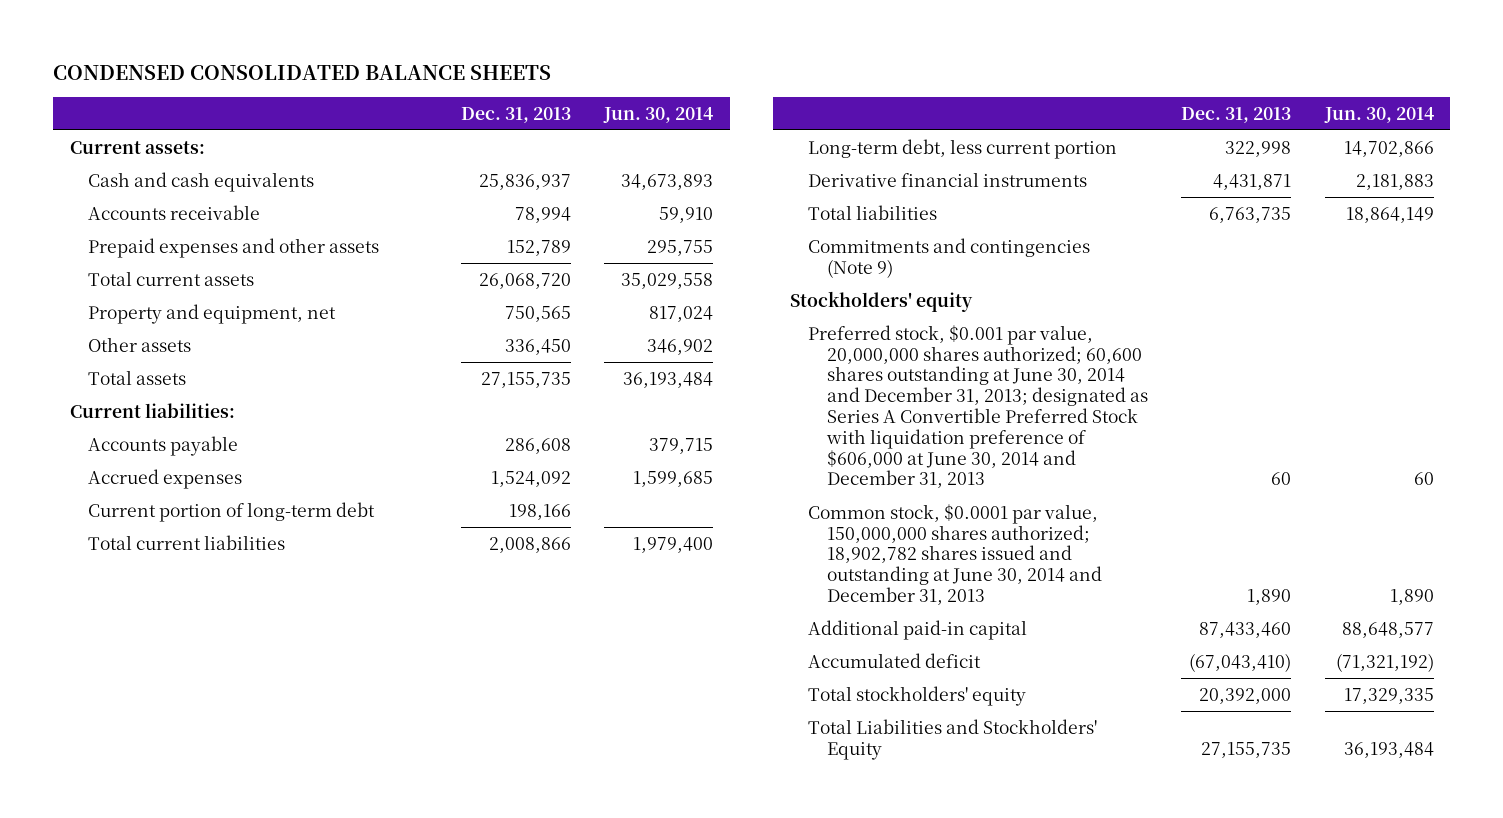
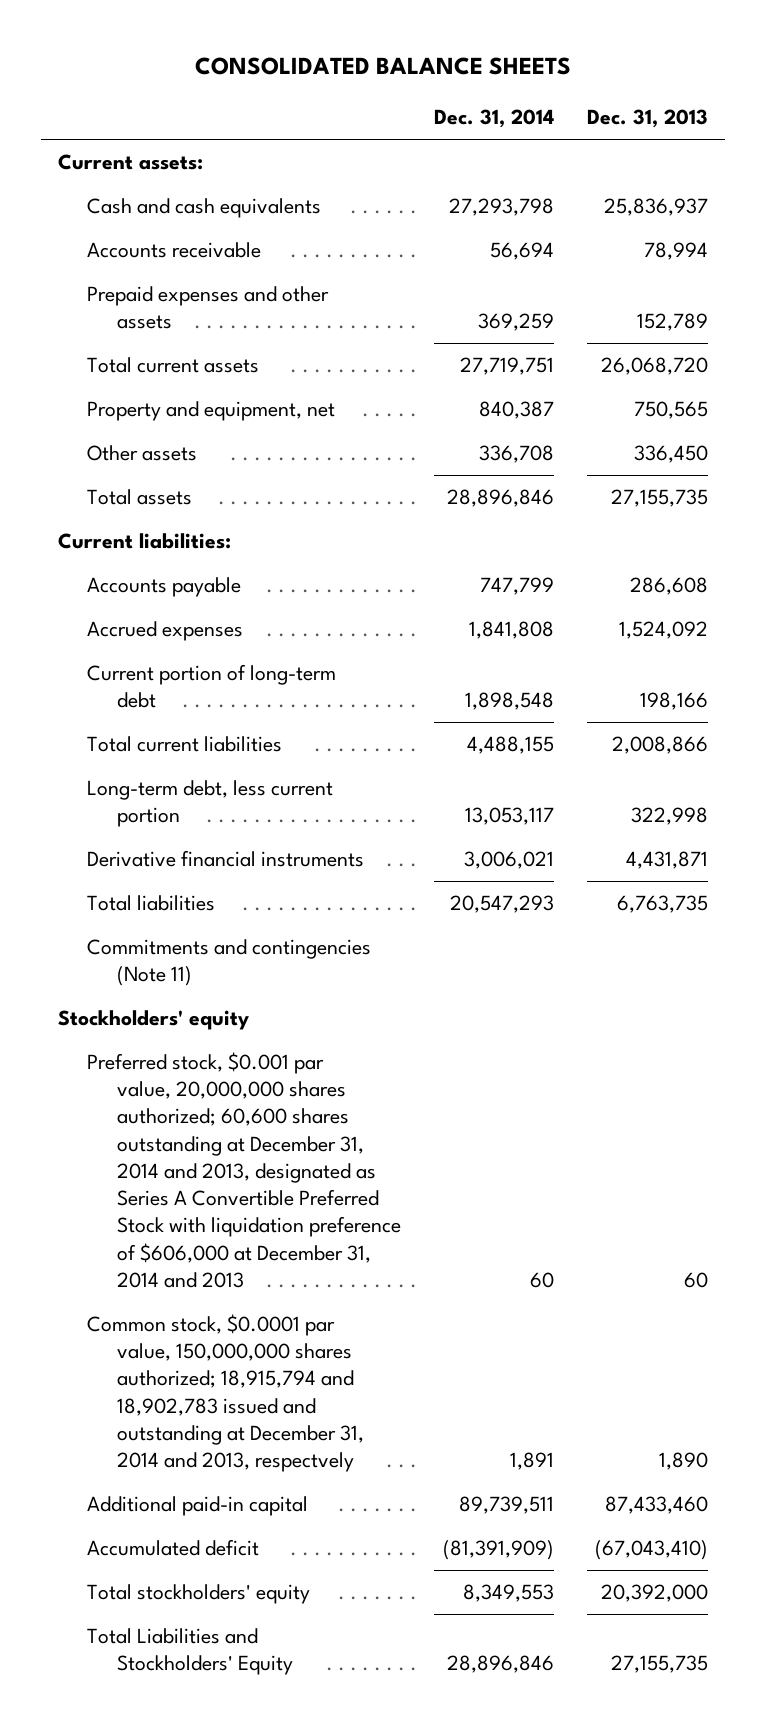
- CONDENSED CONSOLIDATED BALANCE SHEETS
+ CONSOLIDATED BALANCE SHEETS
- | Dec. 31, 2013 | Jun. 30, 2014
+ | Dec. 31, 2014 | Dec. 31, 2013
- Commitments and contingencies (Note 9)
+ Commitments and contingencies (Note 11)
- Preferred stock, $0.001 par value, 20,000,000 shares authorized; 60,600 shares outstanding at June 30, 2014 and December 31, 2013; designated as Series A Convertible Preferred Stock with liquidation preference of $606,000 at June 30, 2014 and December 31, 2013 | 60 | 60
- Common stock, $0.0001 par value, 150,000,000 shares authorized; 18,902,782 shares issued and outstanding at June 30, 2014 and December 31, 2013 | 1,890 | 1,890
+ Preferred stock, $0.001 par value, 20,000,000 shares authorized; 60,600 shares outstanding at December 31, 2014 and 2013, designated as Series A Convertible Preferred Stock with liquidation preference of $606,000 at December 31, 2014 and 2013 | 60 | 60
+ Common stock, $0.0001 par value, 150,000,000 shares authorized; 18,915,794 and 18,902,783 issued and outstanding at December 31, 2014 and 2013, respectvely | 1,891 | 1,890

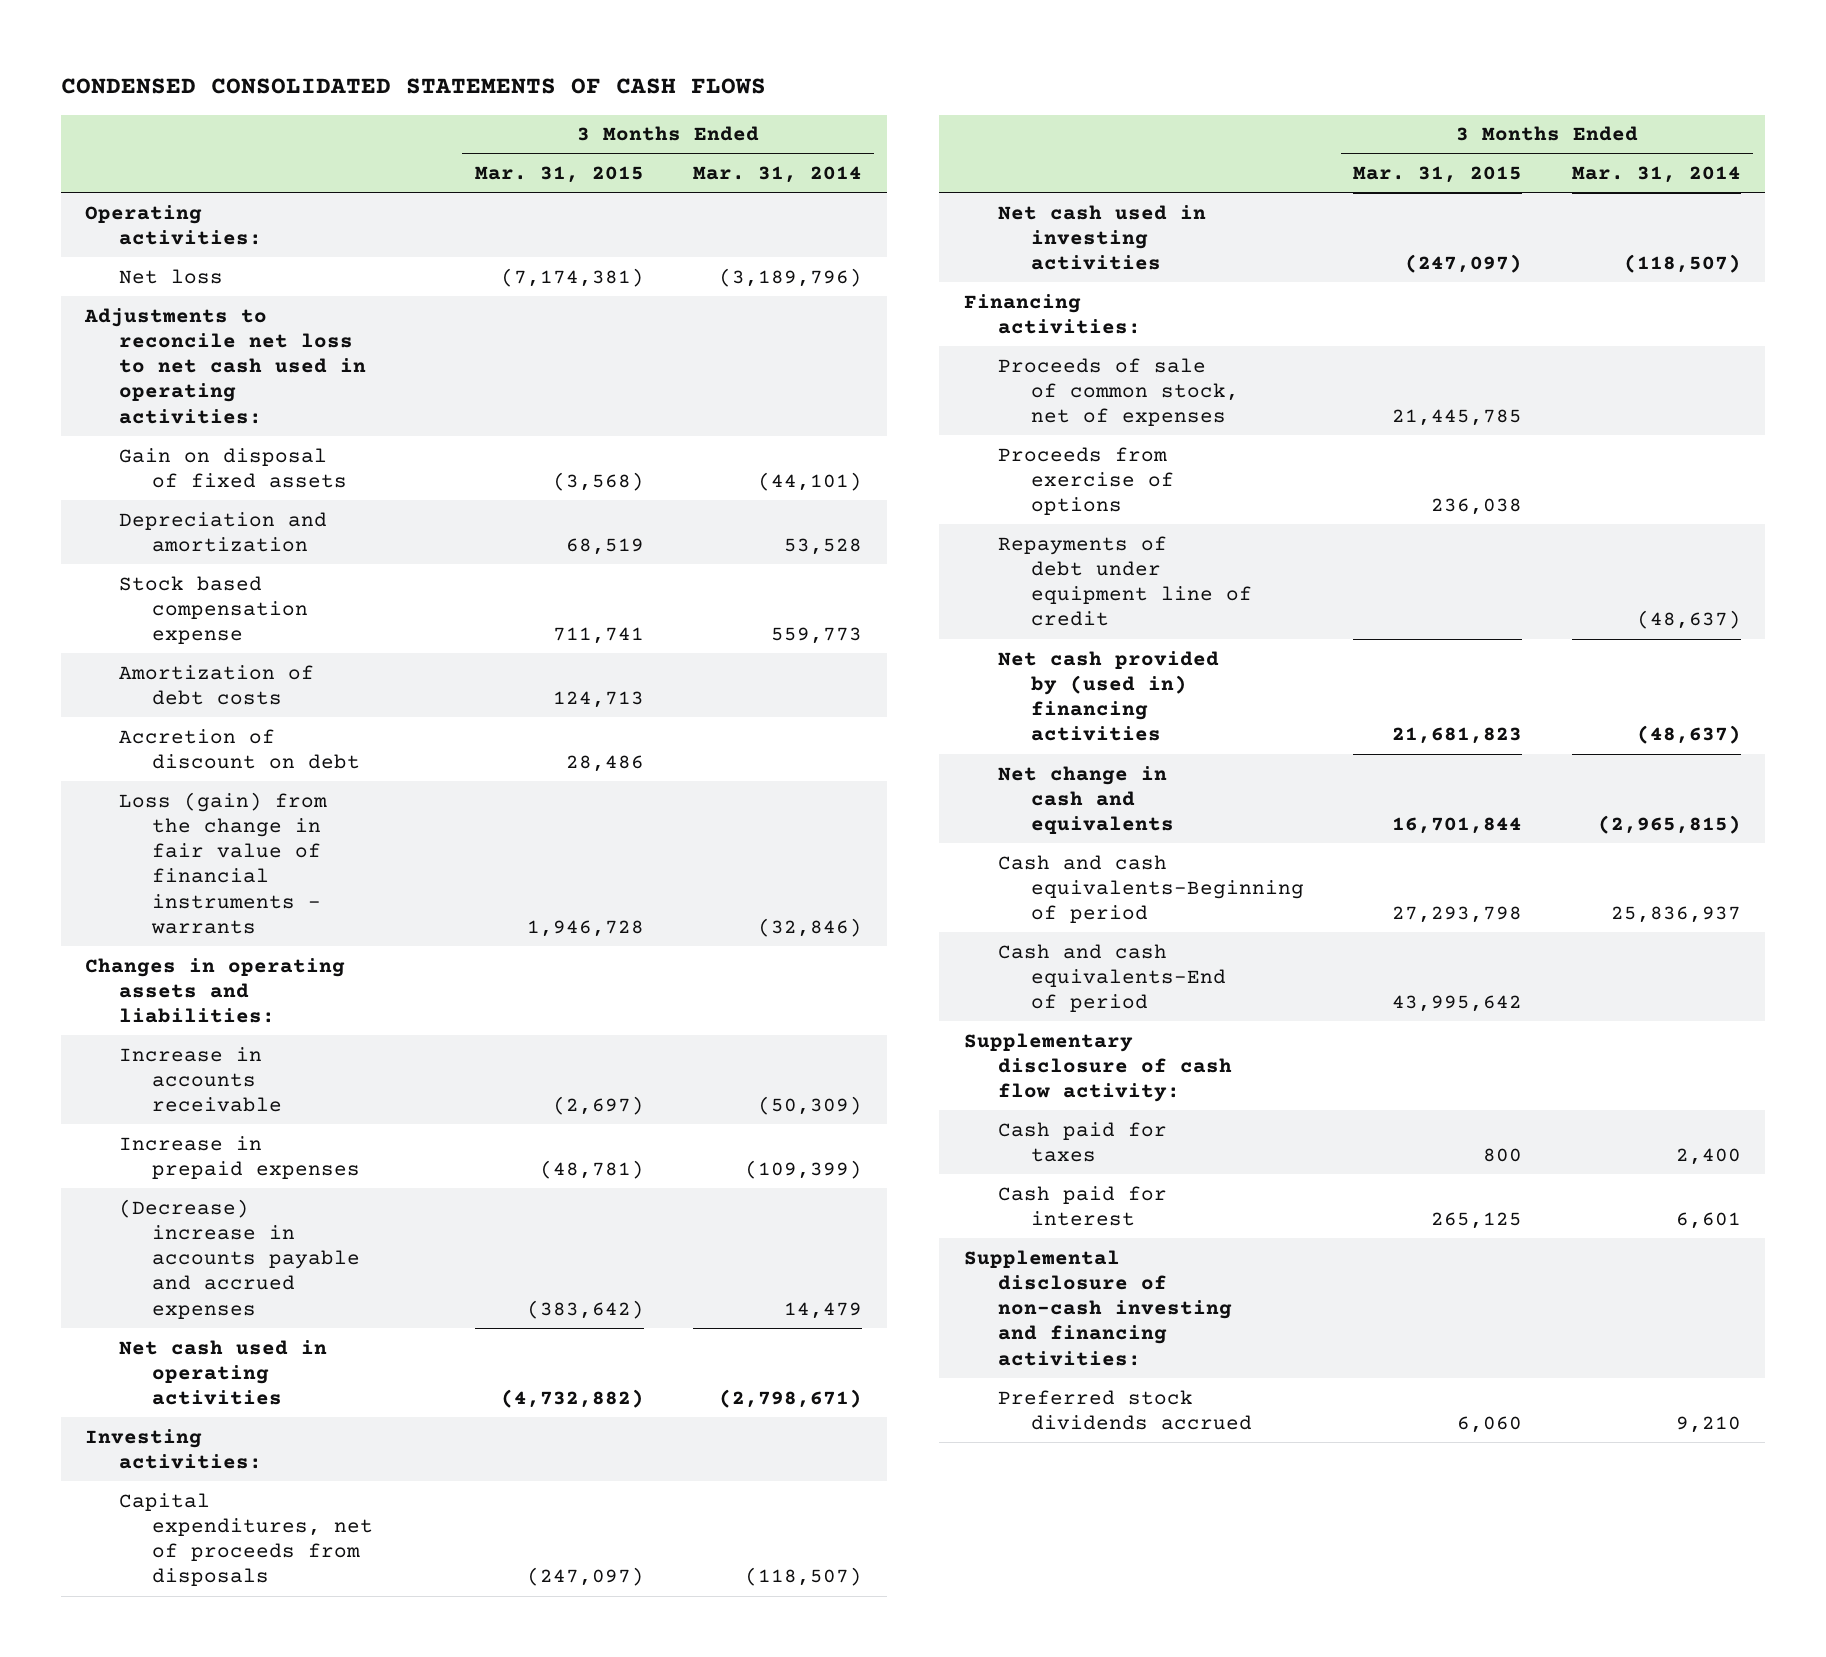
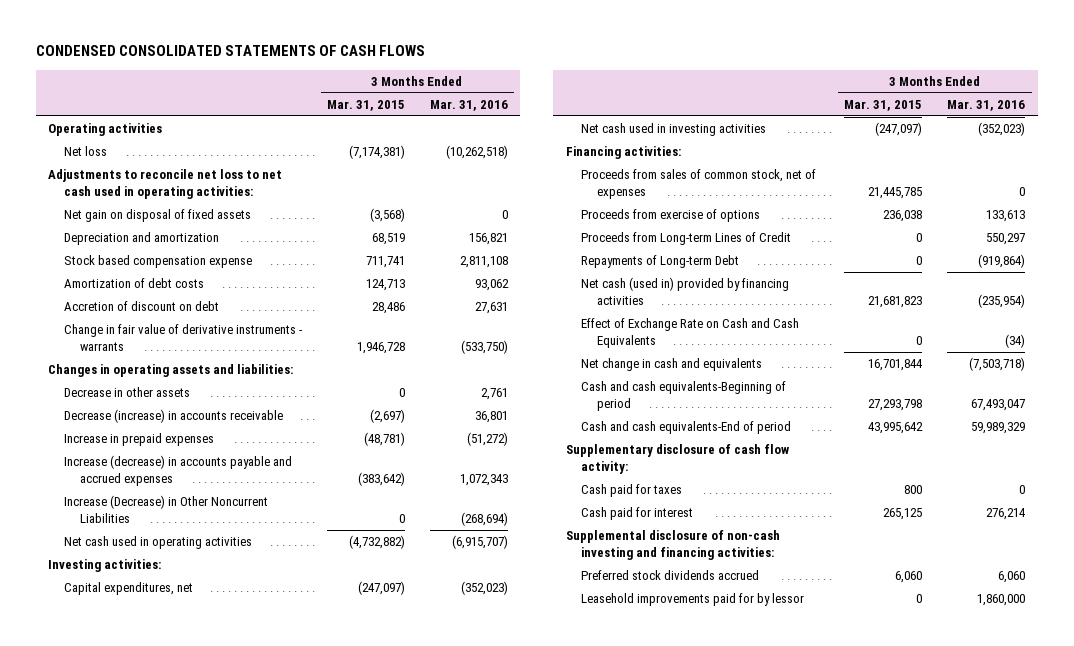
- | 3 Months Ended Mar. 31, 2015 | 3 Months Ended Mar. 31, 2014
+ | 3 Months Ended Mar. 31, 2015 | 3 Months Ended Mar. 31, 2016
- Operating activities:
+ Operating activities
- Gain on disposal of fixed assets | (3,568) | (44,101)
+ Net gain on disposal of fixed assets | (3,568) | 0
- Loss (gain) from the change in fair value of financial instruments - warrants | 1,946,728 | (32,846)
+ Change in fair value of derivative instruments - warrants | 1,946,728 | (533,750)
- Increase in accounts receivable | (2,697) | (50,309)
+ Decrease in other assets | 0 | 2,761
+ Decrease (increase) in accounts receivable | (2,697) | 36,801
- (Decrease) increase in accounts payable and accrued expenses | (383,642) | 14,479
+ Increase (decrease) in accounts payable and accrued expenses | (383,642) | 1,072,343
+ Increase (Decrease) in Other Noncurrent Liabilities | 0 | (268,694)
- Capital expenditures, net of proceeds from disposals | (247,097) | (118,507)
+ Capital expenditures, net | (247,097) | (352,023)
- Proceeds of sale of common stock, net of expenses | 21,445,785 |
+ Proceeds from sales of common stock, net of expenses | 21,445,785 | 0
- Repayments of debt under equipment line of credit | | (48,637)
- Net cash provided by (used in) financing activities | 21,681,823 | (48,637)
+ Proceeds from Long-term Lines of Credit | 0 | 550,297
+ Repayments of Long-term Debt | 0 | (919,864)
+ Net cash (used in) provided by financing activities | 21,681,823 | (235,954)
+ Effect of Exchange Rate on Cash and Cash Equivalents | 0 | (34)
+ Leasehold improvements paid for by lessor | 0 | 1,860,000

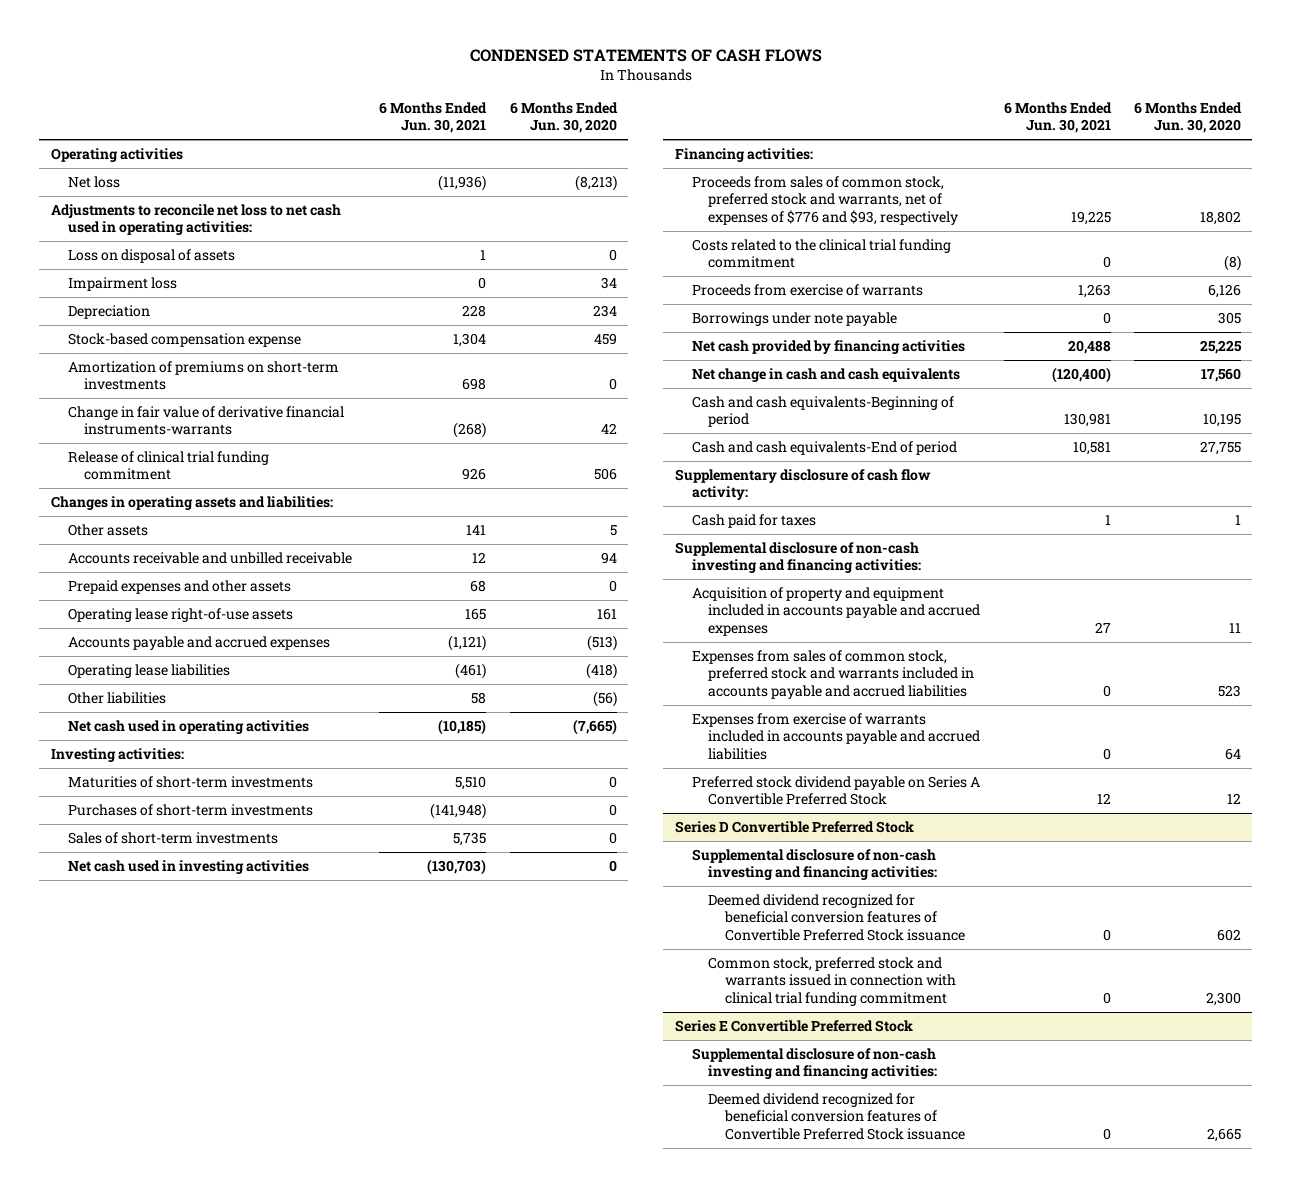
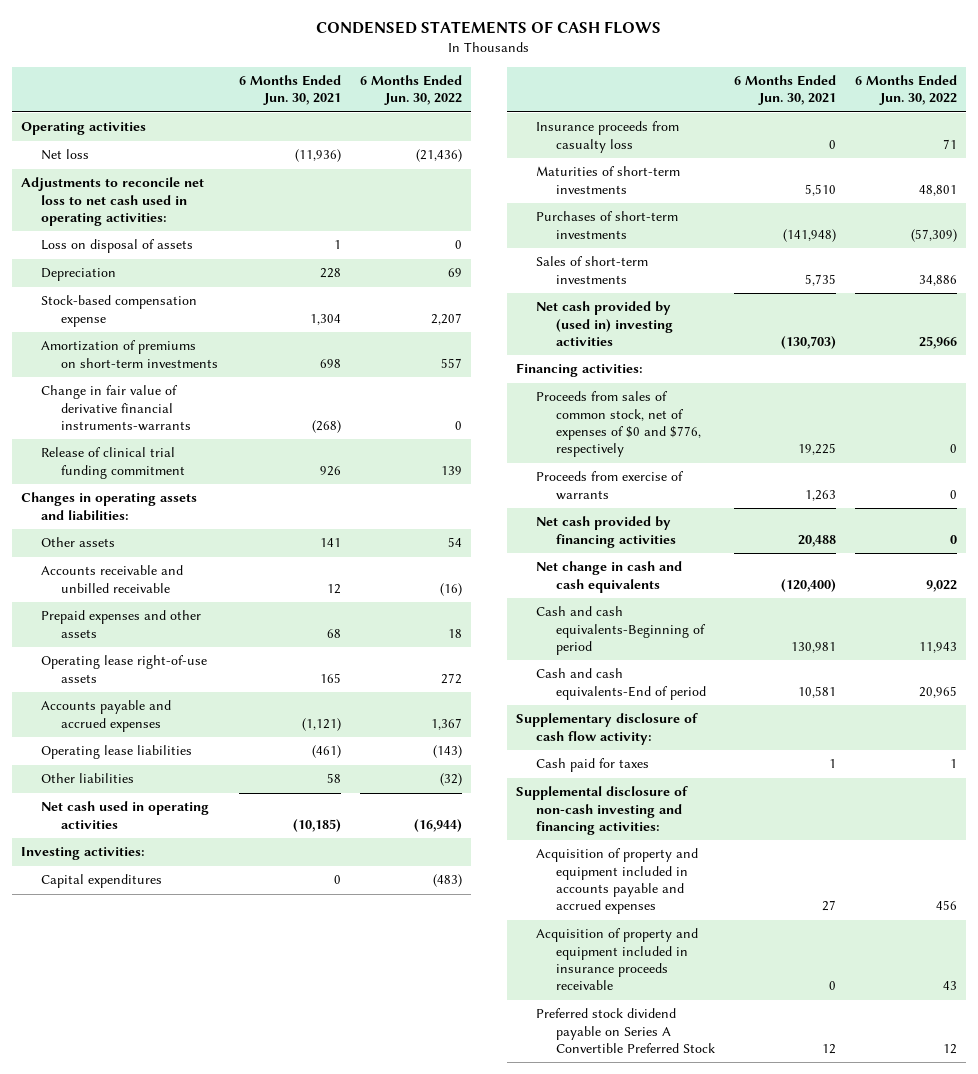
- | 6 Months Ended Jun. 30, 2021 | 6 Months Ended Jun. 30, 2020
+ | 6 Months Ended Jun. 30, 2021 | 6 Months Ended Jun. 30, 2022
- Impairment loss | 0 | 34
+ Capital expenditures | 0 | (483)
+ Insurance proceeds from casualty loss | 0 | 71
- Net cash used in investing activities | (130,703) | 0
+ Net cash provided by (used in) investing activities | (130,703) | 25,966
- Proceeds from sales of common stock, preferred stock and warrants, net of expenses of $776 and $93, respectively | 19,225 | 18,802
- Costs related to the clinical trial funding commitment | 0 | (8)
+ Proceeds from sales of common stock, net of expenses of $0 and $776, respectively | 19,225 | 0
- Borrowings under note payable | 0 | 305
- Expenses from sales of common stock, preferred stock and warrants included in accounts payable and accrued liabilities | 0 | 523
- Expenses from exercise of warrants included in accounts payable and accrued liabilities | 0 | 64
+ Acquisition of property and equipment included in insurance proceeds receivable | 0 | 43
- Series D Convertible Preferred Stock
- Supplemental disclosure of non-cash investing and financing activities:
- Deemed dividend recognized for beneficial conversion features of Convertible Preferred Stock issuance | 0 | 602
- Common stock, preferred stock and warrants issued in connection with clinical trial funding commitment | 0 | 2,300
- Series E Convertible Preferred Stock
- Supplemental disclosure of non-cash investing and financing activities:
- Deemed dividend recognized for beneficial conversion features of Convertible Preferred Stock issuance | 0 | 2,665

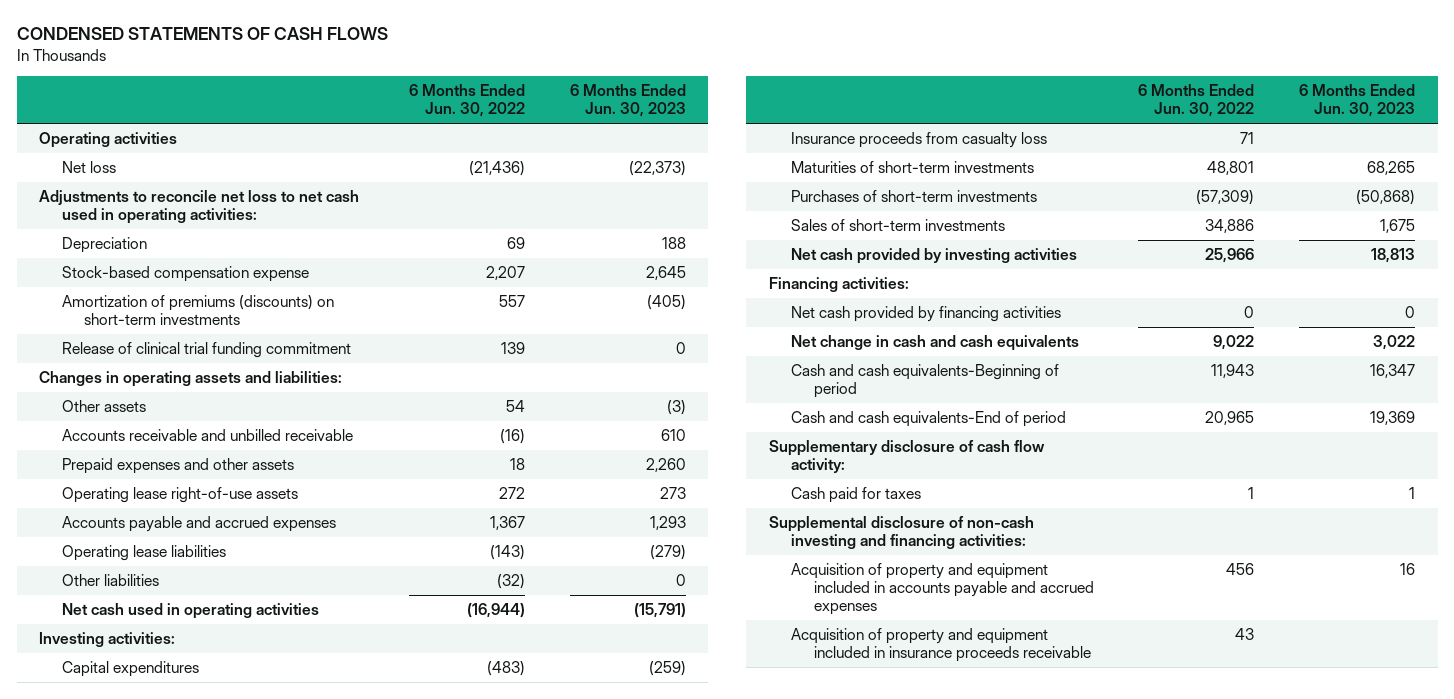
- | 6 Months Ended Jun. 30, 2021 | 6 Months Ended Jun. 30, 2022
+ | 6 Months Ended Jun. 30, 2022 | 6 Months Ended Jun. 30, 2023
- Loss on disposal of assets | 1 | 0
- Amortization of premiums on short-term investments | 698 | 557
- Change in fair value of derivative financial instruments-warrants | (268) | 0
+ Amortization of premiums (discounts) on short-term investments | 557 | (405)
- Net cash provided by (used in) investing activities | (130,703) | 25,966
+ Net cash provided by investing activities | 25,966 | 18,813
- Proceeds from sales of common stock, net of expenses of $0 and $776, respectively | 19,225 | 0
- Proceeds from exercise of warrants | 1,263 | 0
- Preferred stock dividend payable on Series A Convertible Preferred Stock | 12 | 12

